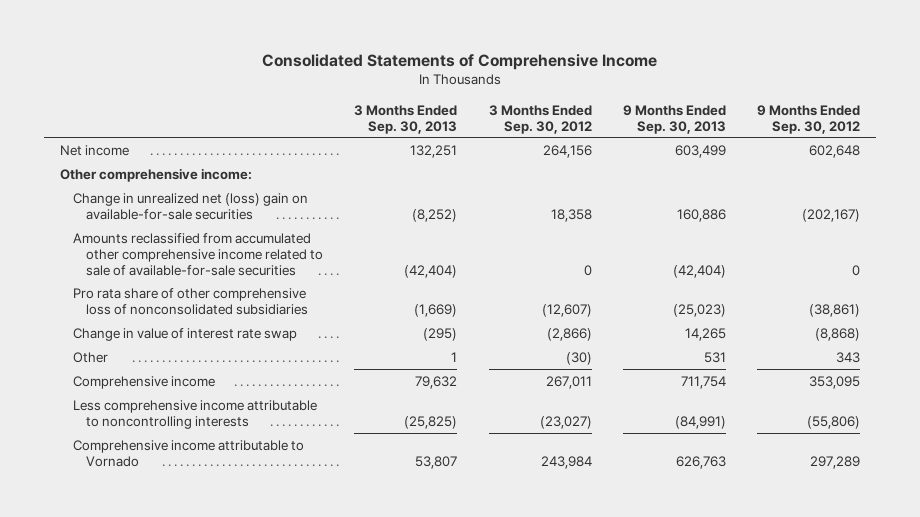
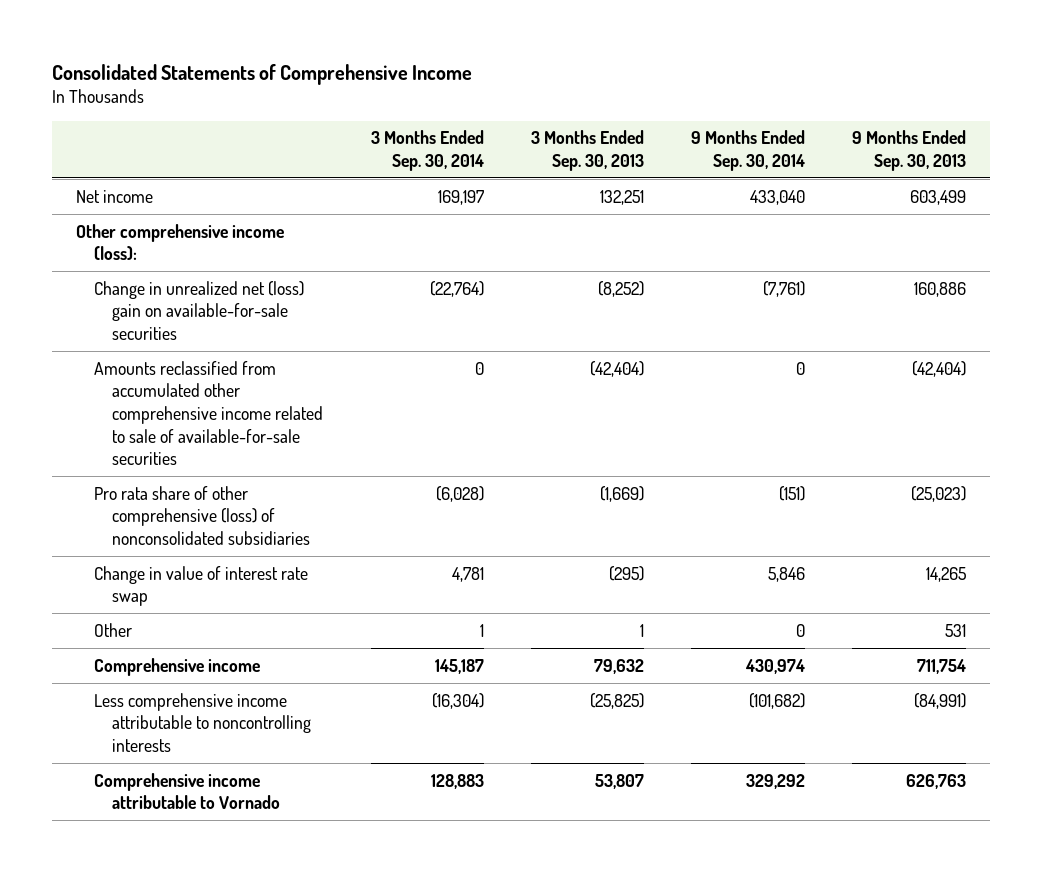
- | 3 Months Ended Sep. 30, 2013 | 3 Months Ended Sep. 30, 2012 | 9 Months Ended Sep. 30, 2013 | 9 Months Ended Sep. 30, 2012
+ | 3 Months Ended Sep. 30, 2014 | 3 Months Ended Sep. 30, 2013 | 9 Months Ended Sep. 30, 2014 | 9 Months Ended Sep. 30, 2013
- Other comprehensive income:
+ Other comprehensive income (loss):
- Pro rata share of other comprehensive loss of nonconsolidated subsidiaries | (1,669) | (12,607) | (25,023) | (38,861)
+ Pro rata share of other comprehensive (loss) of nonconsolidated subsidiaries | (6,028) | (1,669) | (151) | (25,023)

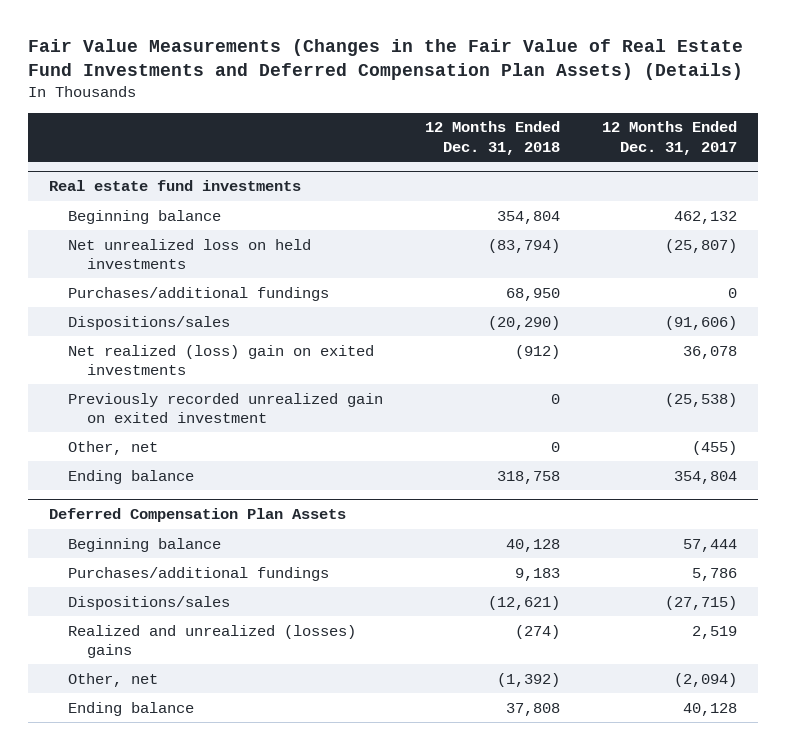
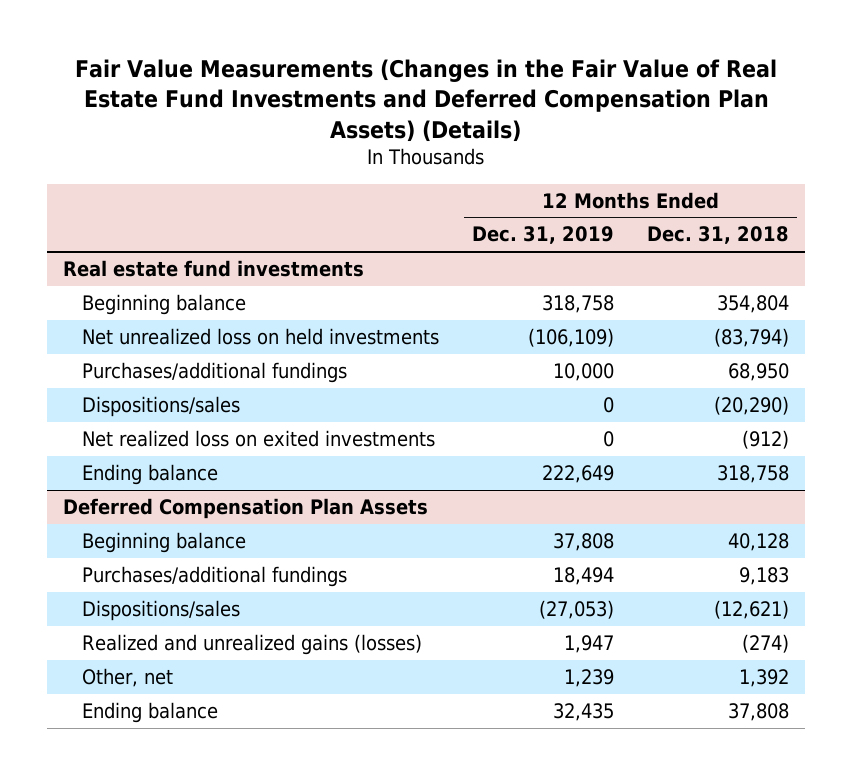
- | 12 Months Ended Dec. 31, 2018 | 12 Months Ended Dec. 31, 2017
+ | 12 Months Ended Dec. 31, 2019 | 12 Months Ended Dec. 31, 2018
@ Real estate fund investments
- Net realized (loss) gain on exited investments | (912) | 36,078
- Previously recorded unrealized gain on exited investment | 0 | (25,538)
- Other, net | 0 | (455)
+ Net realized loss on exited investments | 0 | (912)
@ Deferred Compensation Plan Assets
- Realized and unrealized (losses) gains | (274) | 2,519
- Other, net | (1,392) | (2,094)
+ Realized and unrealized gains (losses) | 1,947 | (274)
+ Other, net | 1,239 | 1,392

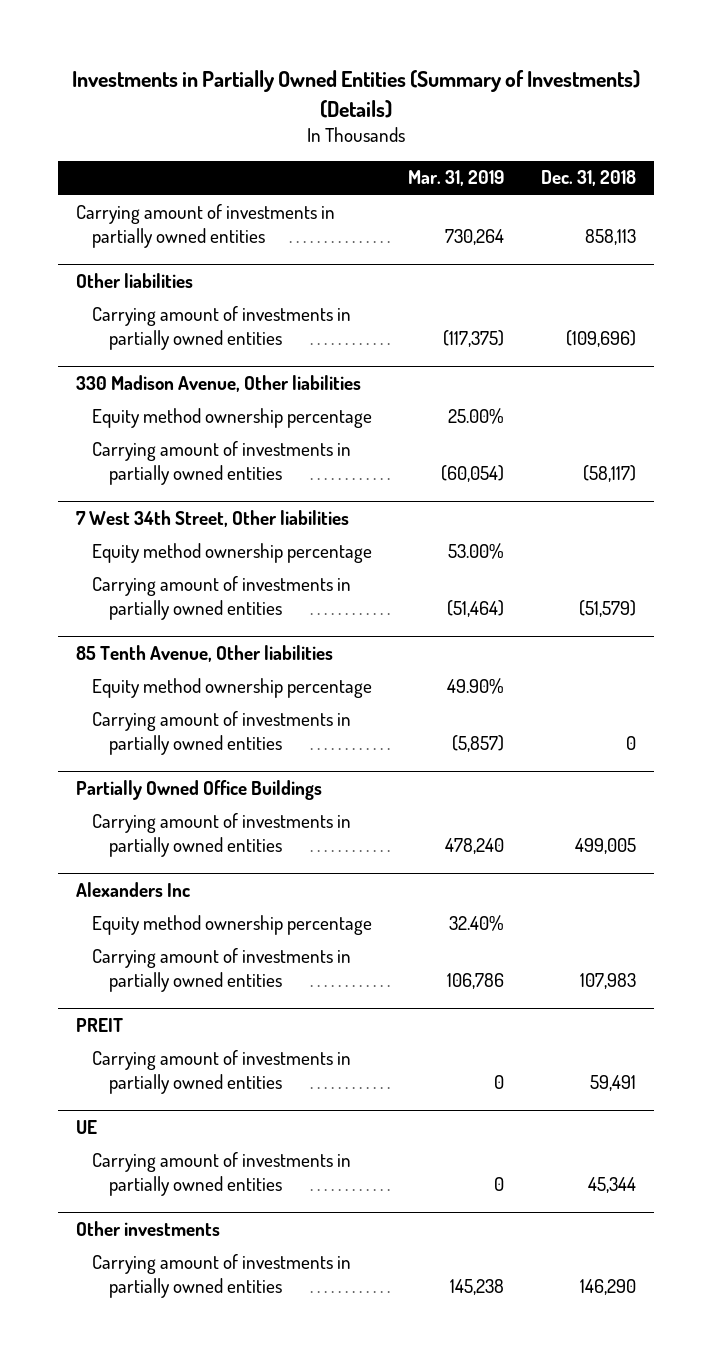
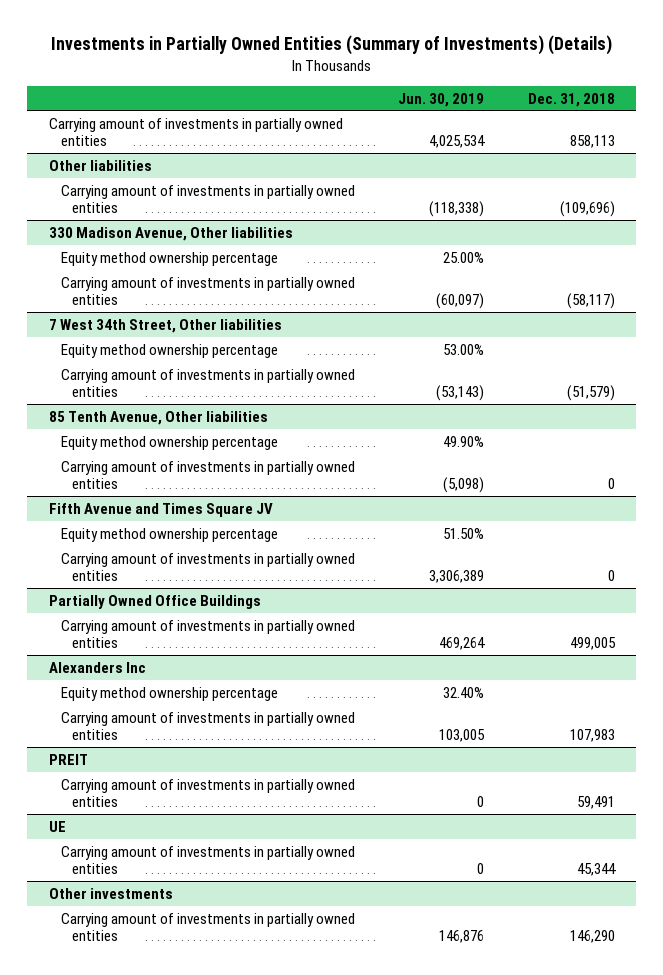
- | Mar. 31, 2019 | Dec. 31, 2018
+ | Jun. 30, 2019 | Dec. 31, 2018
+ Fifth Avenue and Times Square JV
+ Equity method ownership percentage | 51.50% |
+ Carrying amount of investments in partially owned entities | 3,306,389 | 0

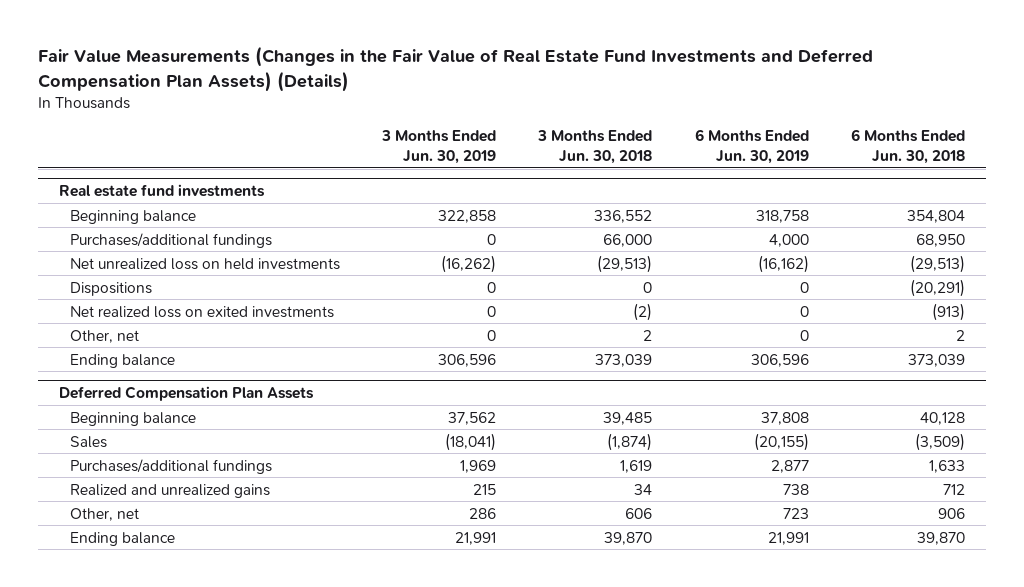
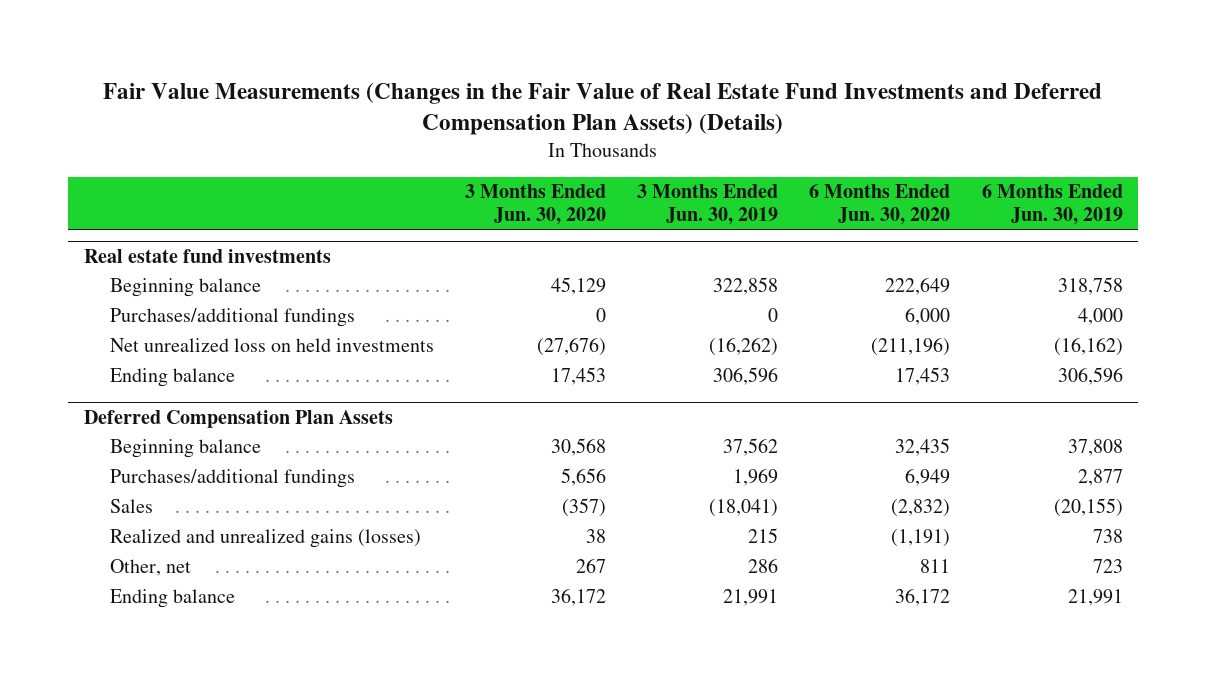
- | 3 Months Ended Jun. 30, 2019 | 3 Months Ended Jun. 30, 2018 | 6 Months Ended Jun. 30, 2019 | 6 Months Ended Jun. 30, 2018
+ | 3 Months Ended Jun. 30, 2020 | 3 Months Ended Jun. 30, 2019 | 6 Months Ended Jun. 30, 2020 | 6 Months Ended Jun. 30, 2019
@ Real estate fund investments
- Dispositions | 0 | 0 | 0 | (20,291)
- Net realized loss on exited investments | 0 | (2) | 0 | (913)
- Other, net | 0 | 2 | 0 | 2
@ Deferred Compensation Plan Assets
- Realized and unrealized gains | 215 | 34 | 738 | 712
moved down: Sales | (357) | (18,041) | (2,832) | (20,155)
+ Realized and unrealized gains (losses) | 38 | 215 | (1,191) | 738

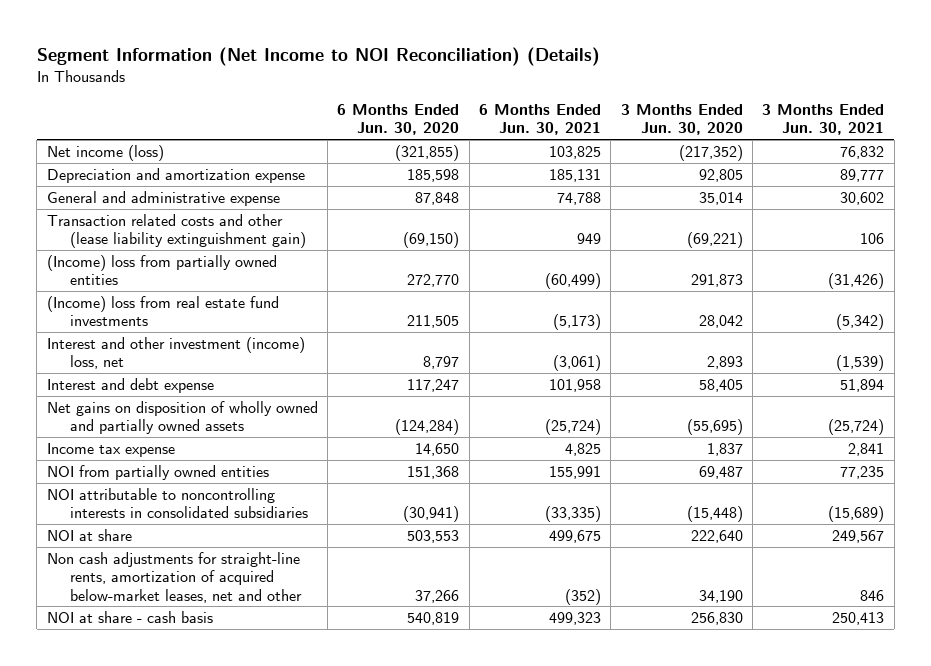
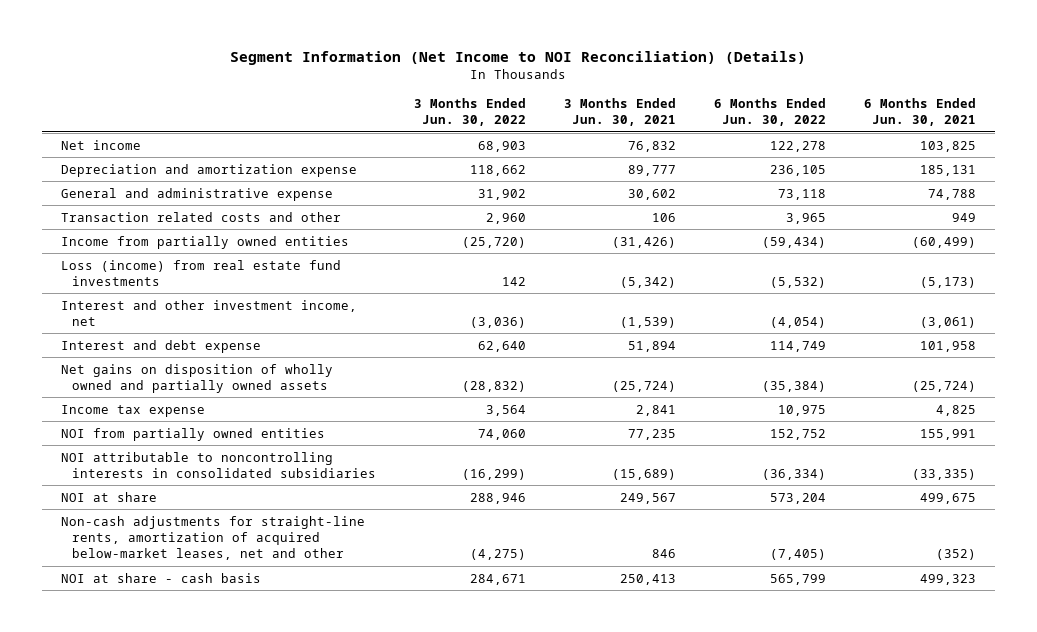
- | 6 Months Ended Jun. 30, 2020 | 6 Months Ended Jun. 30, 2021 | 3 Months Ended Jun. 30, 2020 | 3 Months Ended Jun. 30, 2021
+ | 3 Months Ended Jun. 30, 2022 | 3 Months Ended Jun. 30, 2021 | 6 Months Ended Jun. 30, 2022 | 6 Months Ended Jun. 30, 2021
- Net income (loss) | (321,855) | 103,825 | (217,352) | 76,832
+ Net income | 68,903 | 76,832 | 122,278 | 103,825
- Transaction related costs and other (lease liability extinguishment gain) | (69,150) | 949 | (69,221) | 106
- (Income) loss from partially owned entities | 272,770 | (60,499) | 291,873 | (31,426)
- (Income) loss from real estate fund investments | 211,505 | (5,173) | 28,042 | (5,342)
- Interest and other investment (income) loss, net | 8,797 | (3,061) | 2,893 | (1,539)
+ Transaction related costs and other | 2,960 | 106 | 3,965 | 949
+ Income from partially owned entities | (25,720) | (31,426) | (59,434) | (60,499)
+ Loss (income) from real estate fund investments | 142 | (5,342) | (5,532) | (5,173)
+ Interest and other investment income, net | (3,036) | (1,539) | (4,054) | (3,061)
- Non cash adjustments for straight-line rents, amortization of acquired below-market leases, net and other | 37,266 | (352) | 34,190 | 846
+ Non-cash adjustments for straight-line rents, amortization of acquired below-market leases, net and other | (4,275) | 846 | (7,405) | (352)

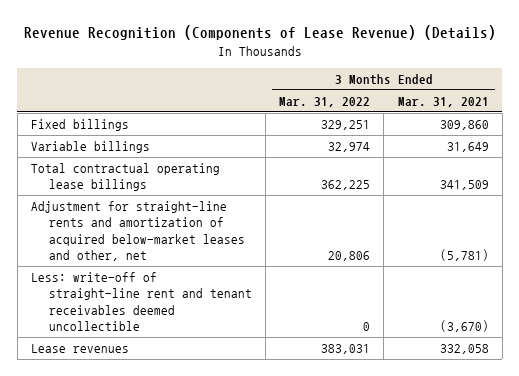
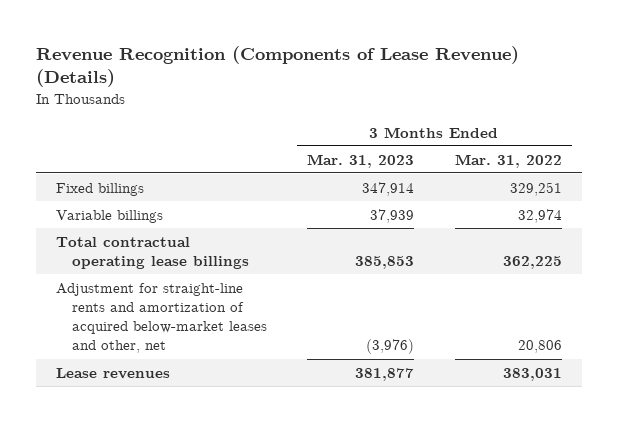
- | 3 Months Ended Mar. 31, 2022 | 3 Months Ended Mar. 31, 2021
+ | 3 Months Ended Mar. 31, 2023 | 3 Months Ended Mar. 31, 2022
- Less: write-off of straight-line rent and tenant receivables deemed uncollectible | 0 | (3,670)

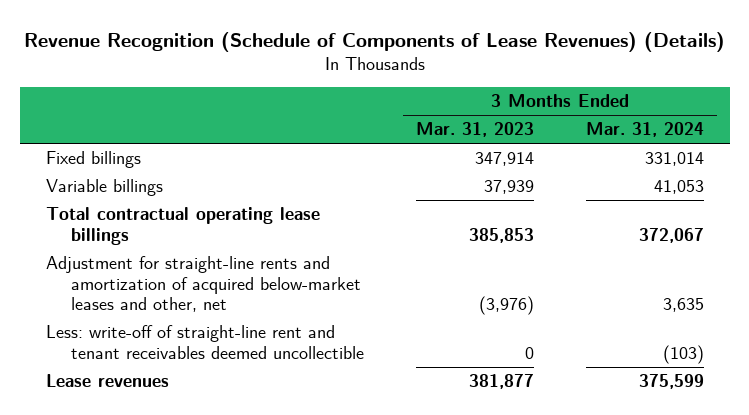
- Revenue Recognition (Components of Lease Revenue) (Details)
+ Revenue Recognition (Schedule of Components of Lease Revenues) (Details)
- | 3 Months Ended Mar. 31, 2023 | 3 Months Ended Mar. 31, 2022
+ | 3 Months Ended Mar. 31, 2023 | 3 Months Ended Mar. 31, 2024
+ Less: write-off of straight-line rent and tenant receivables deemed uncollectible | 0 | (103)

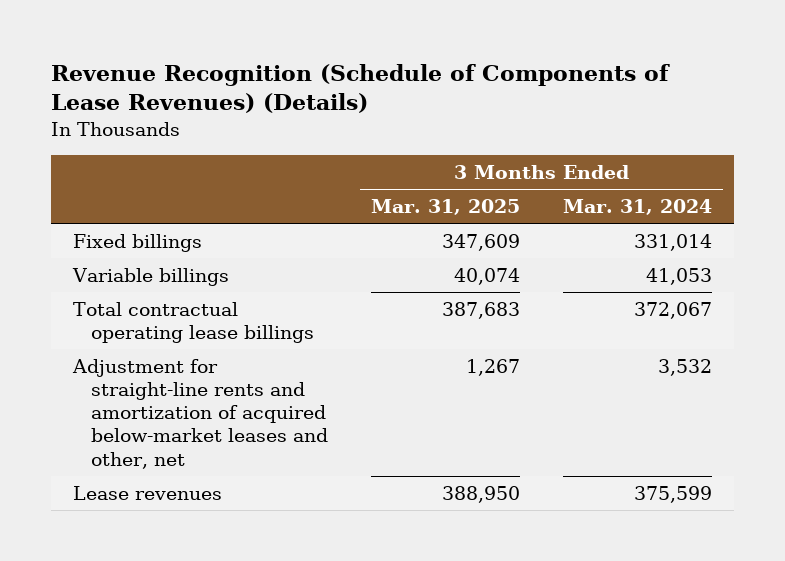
- | 3 Months Ended Mar. 31, 2023 | 3 Months Ended Mar. 31, 2024
+ | 3 Months Ended Mar. 31, 2025 | 3 Months Ended Mar. 31, 2024
- Adjustment for straight-line rents and amortization of acquired below-market leases and other, net | (3,976) | 3,635
- Less: write-off of straight-line rent and tenant receivables deemed uncollectible | 0 | (103)
+ Adjustment for straight-line rents and amortization of acquired below-market leases and other, net | 1,267 | 3,532

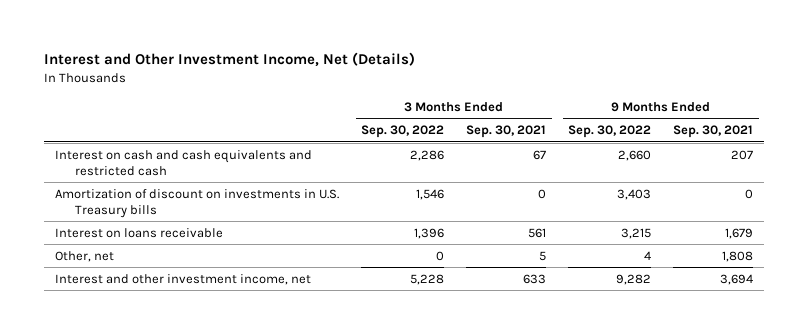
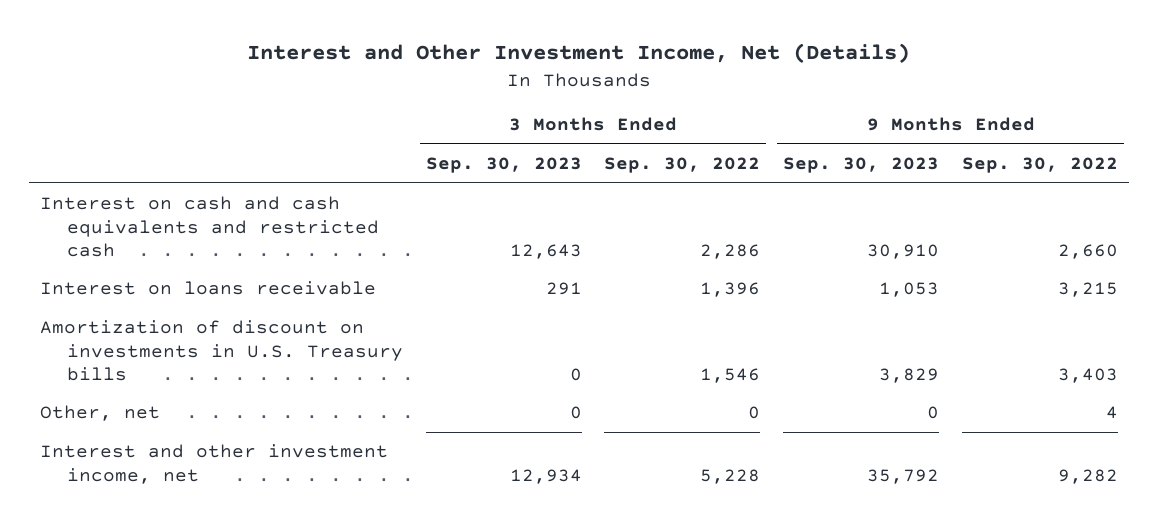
- | 3 Months Ended Sep. 30, 2022 | 3 Months Ended Sep. 30, 2021 | 9 Months Ended Sep. 30, 2022 | 9 Months Ended Sep. 30, 2021
+ | 3 Months Ended Sep. 30, 2023 | 3 Months Ended Sep. 30, 2022 | 9 Months Ended Sep. 30, 2023 | 9 Months Ended Sep. 30, 2022
moved down: Amortization of discount on investments in U.S. Treasury bills | 0 | 1,546 | 3,829 | 3,403

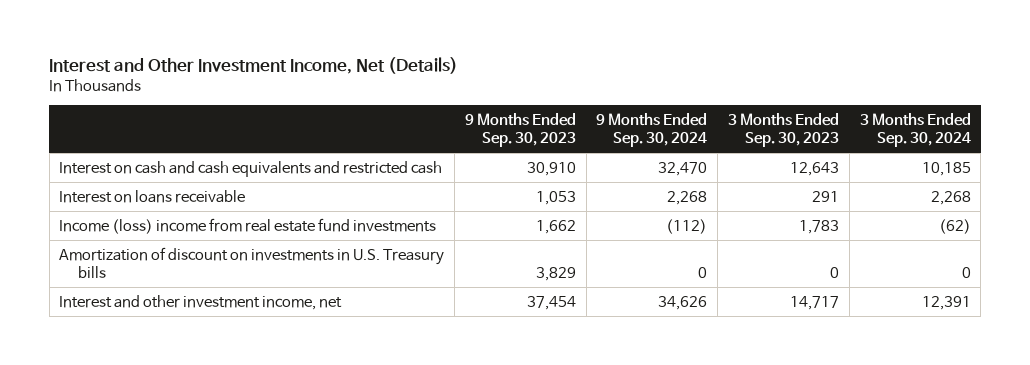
- | 3 Months Ended Sep. 30, 2023 | 3 Months Ended Sep. 30, 2022 | 9 Months Ended Sep. 30, 2023 | 9 Months Ended Sep. 30, 2022
+ | 9 Months Ended Sep. 30, 2023 | 9 Months Ended Sep. 30, 2024 | 3 Months Ended Sep. 30, 2023 | 3 Months Ended Sep. 30, 2024
+ Income (loss) income from real estate fund investments | 1,662 | (112) | 1,783 | (62)
- Other, net | 0 | 0 | 0 | 4
- Interest and other investment income, net | 12,934 | 5,228 | 35,792 | 9,282
+ Interest and other investment income, net | 37,454 | 34,626 | 14,717 | 12,391

